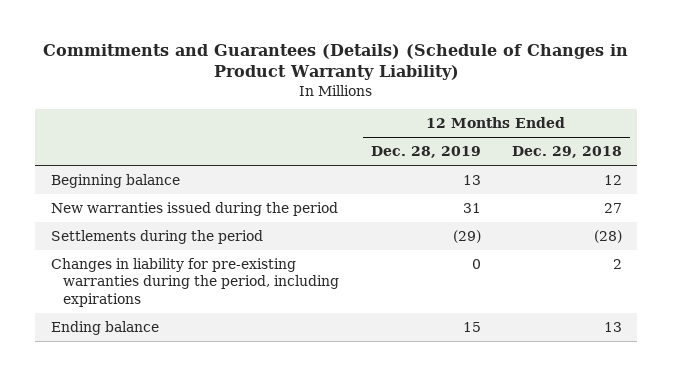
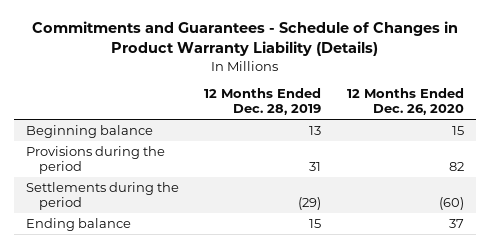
- Commitments and Guarantees (Details) (Schedule of Changes in Product Warranty Liability)
+ Commitments and Guarantees - Schedule of Changes in Product Warranty Liability (Details)
- | 12 Months Ended Dec. 28, 2019 | 12 Months Ended Dec. 29, 2018
+ | 12 Months Ended Dec. 28, 2019 | 12 Months Ended Dec. 26, 2020
- New warranties issued during the period | 31 | 27
+ Provisions during the period | 31 | 82
- Changes in liability for pre-existing warranties during the period, including expirations | 0 | 2

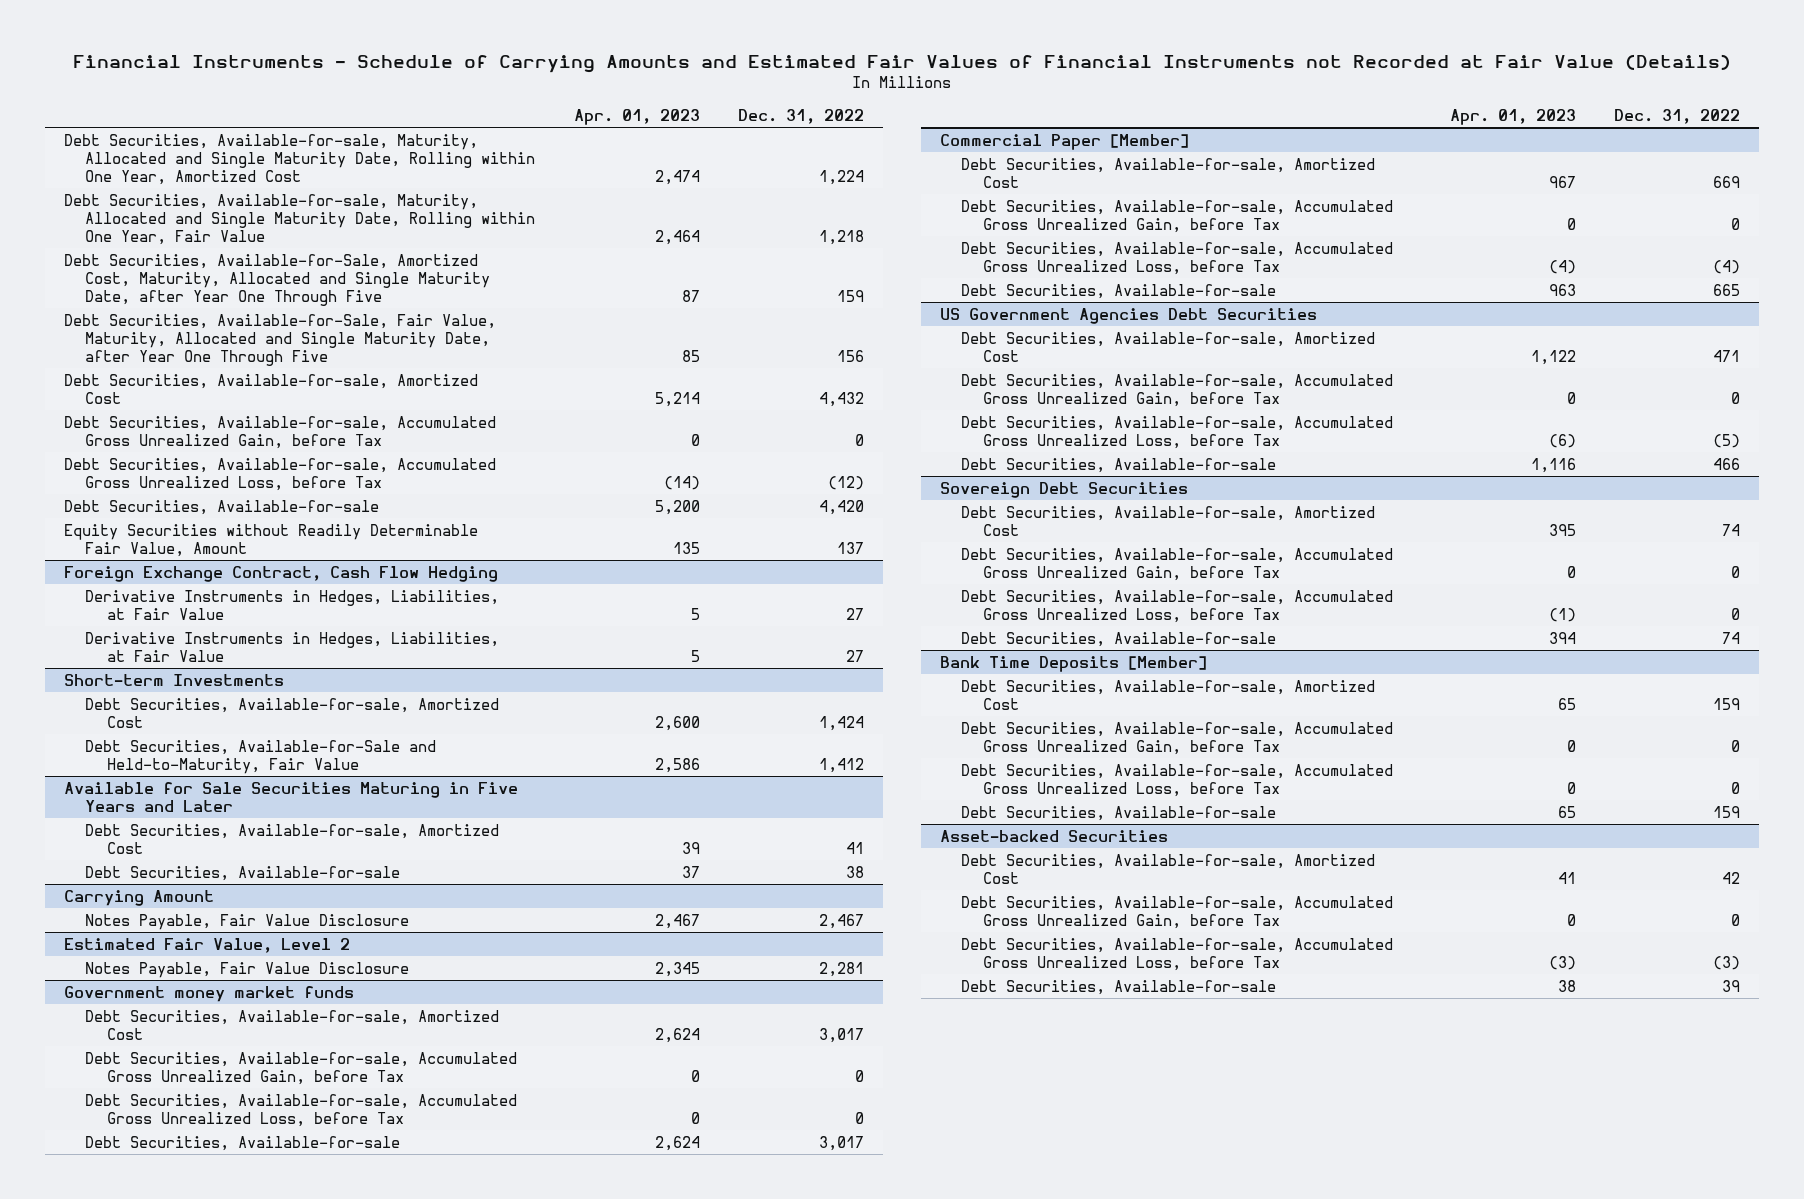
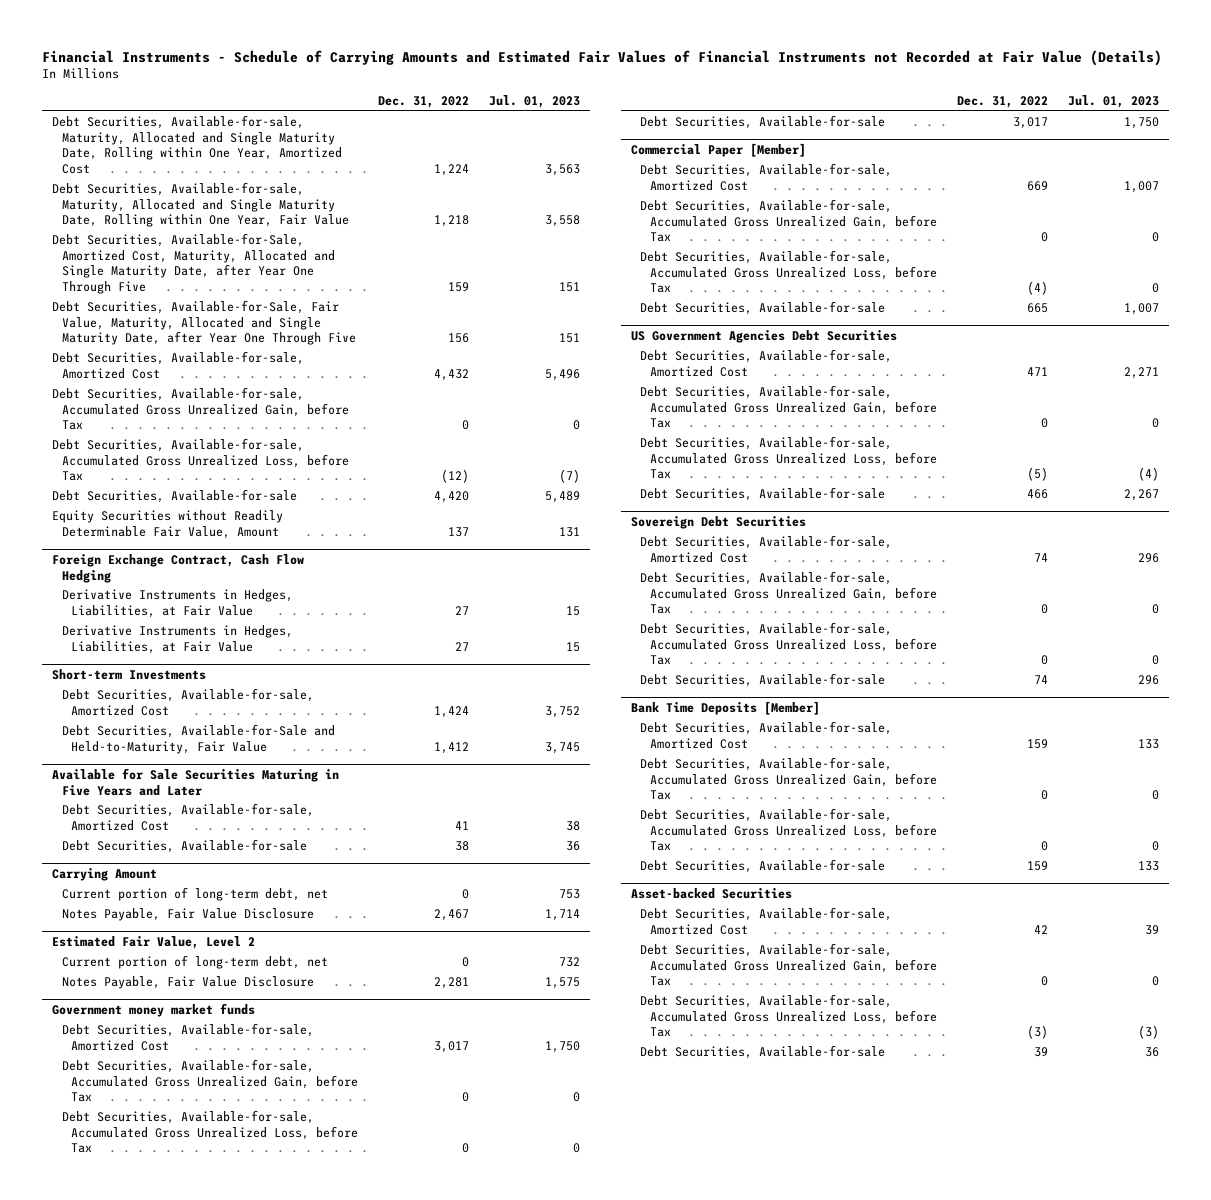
- | Apr. 01, 2023 | Dec. 31, 2022
+ | Dec. 31, 2022 | Jul. 01, 2023
@ Carrying Amount
+ Current portion of long-term debt, net | 0 | 753
@ Estimated Fair Value, Level 2
+ Current portion of long-term debt, net | 0 | 732

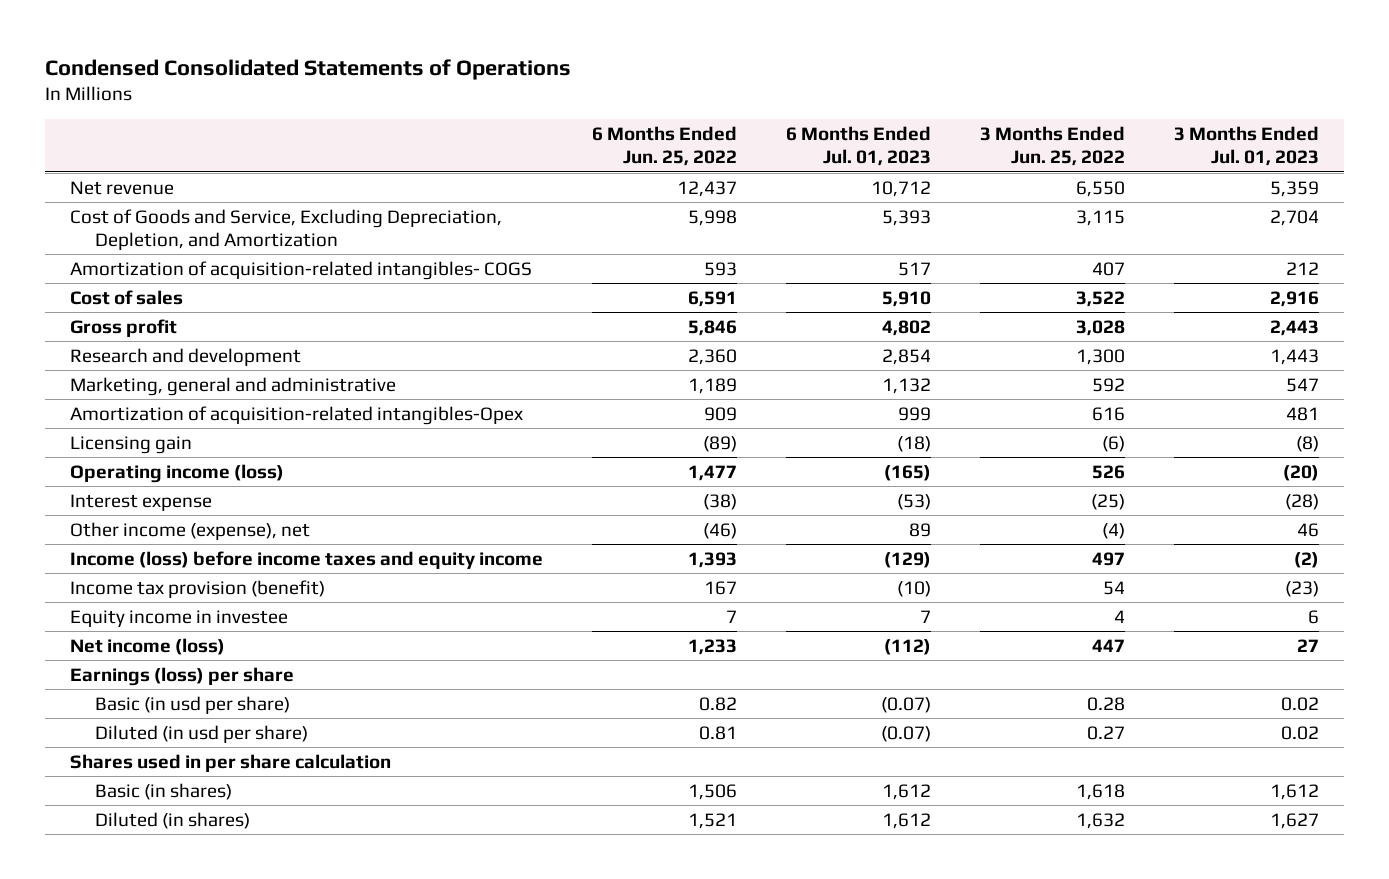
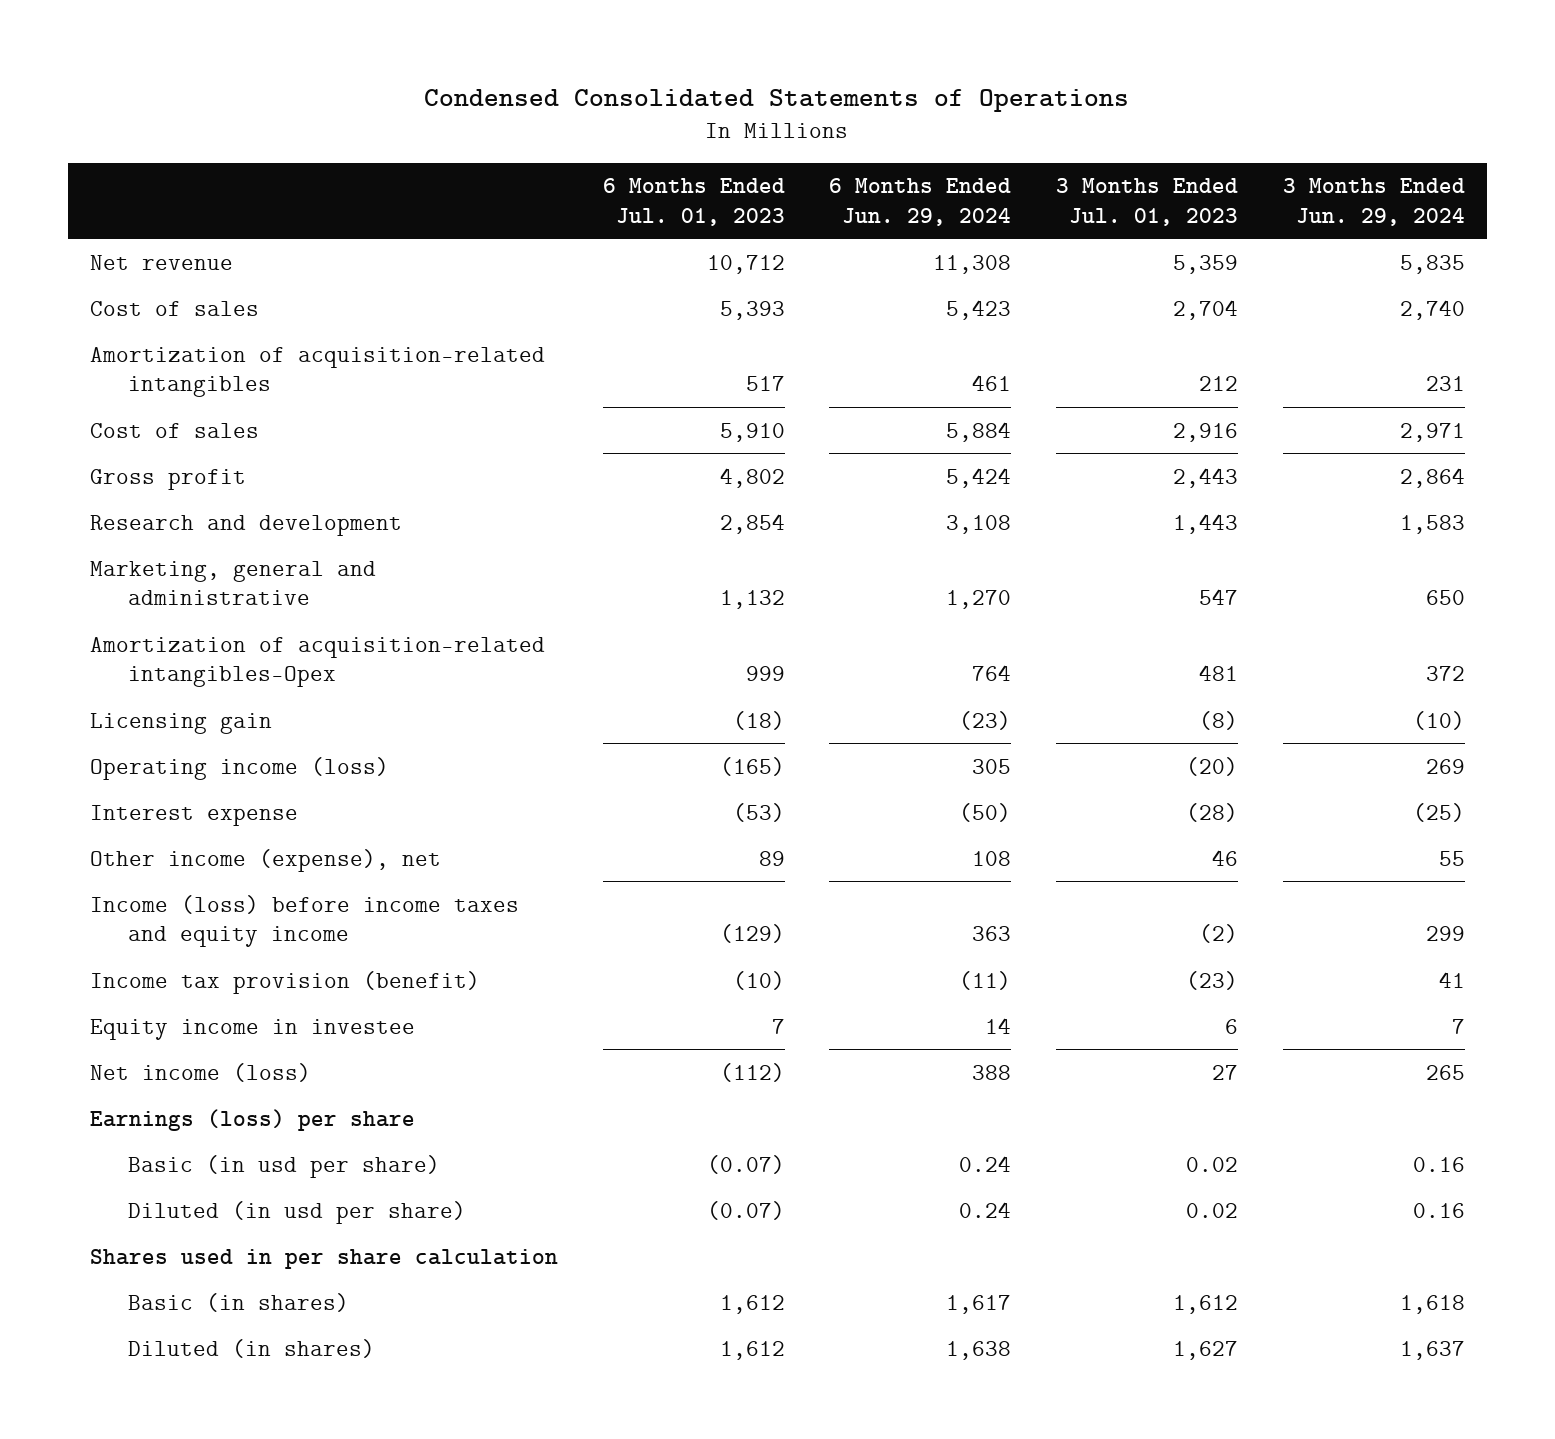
- | 6 Months Ended Jun. 25, 2022 | 6 Months Ended Jul. 01, 2023 | 3 Months Ended Jun. 25, 2022 | 3 Months Ended Jul. 01, 2023
+ | 6 Months Ended Jul. 01, 2023 | 6 Months Ended Jun. 29, 2024 | 3 Months Ended Jul. 01, 2023 | 3 Months Ended Jun. 29, 2024
- Cost of Goods and Service, Excluding Depreciation, Depletion, and Amortization | 5,998 | 5,393 | 3,115 | 2,704
- Amortization of acquisition-related intangibles- COGS | 593 | 517 | 407 | 212
+ Cost of sales | 5,393 | 5,423 | 2,704 | 2,740
+ Amortization of acquisition-related intangibles | 517 | 461 | 212 | 231

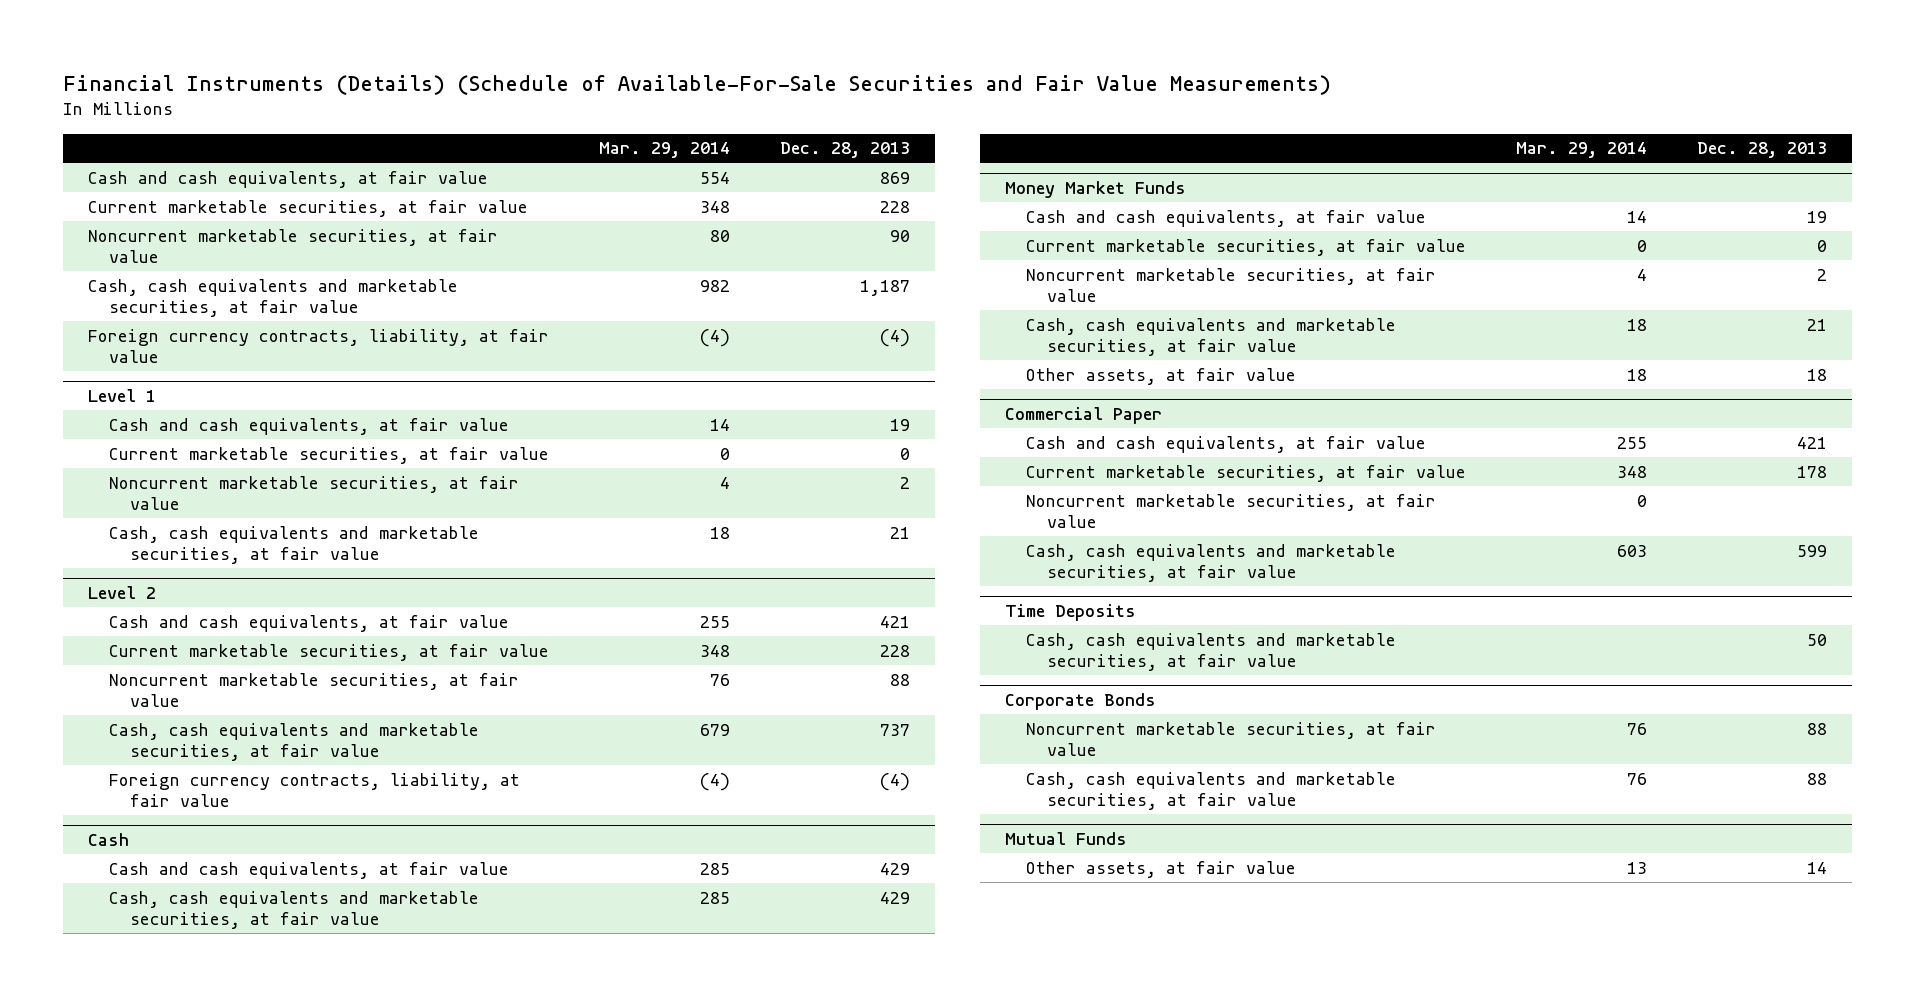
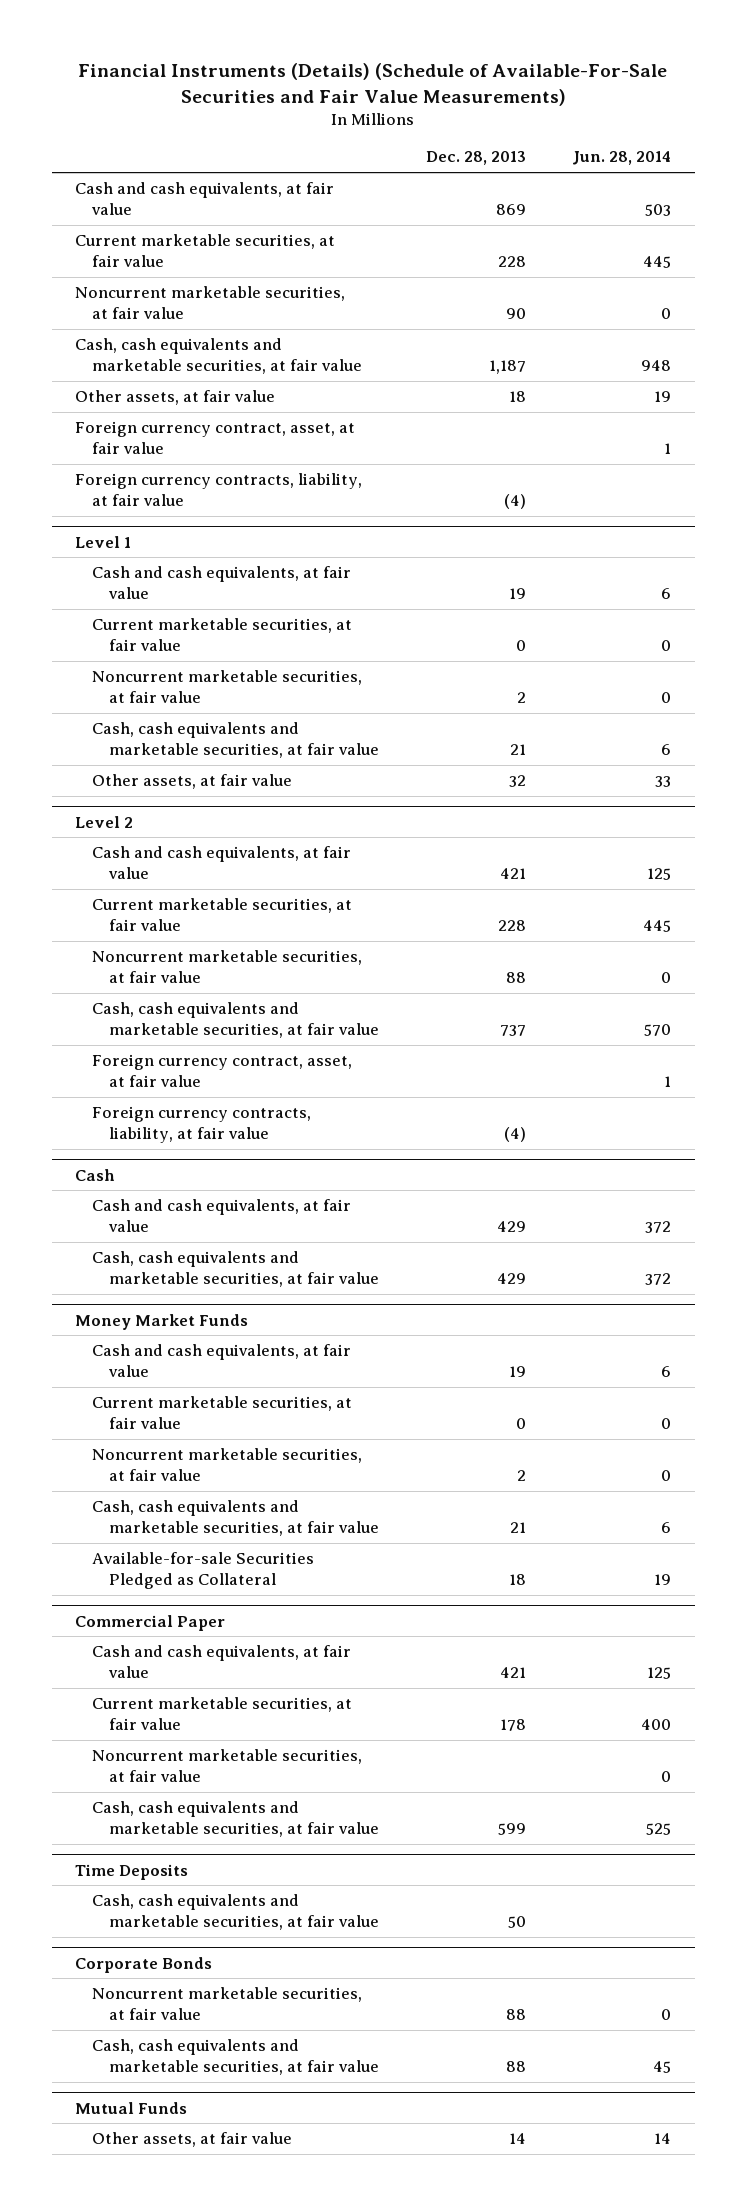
- | Mar. 29, 2014 | Dec. 28, 2013
+ | Dec. 28, 2013 | Jun. 28, 2014
+ Other assets, at fair value | 18 | 19
+ Foreign currency contract, asset, at fair value | | 1
@ Level 1
+ Other assets, at fair value | 32 | 33
@ Level 2
+ Foreign currency contract, asset, at fair value | | 1
@ Money Market Funds
- Other assets, at fair value | 18 | 18
+ Available-for-sale Securities Pledged as Collateral | 18 | 19

